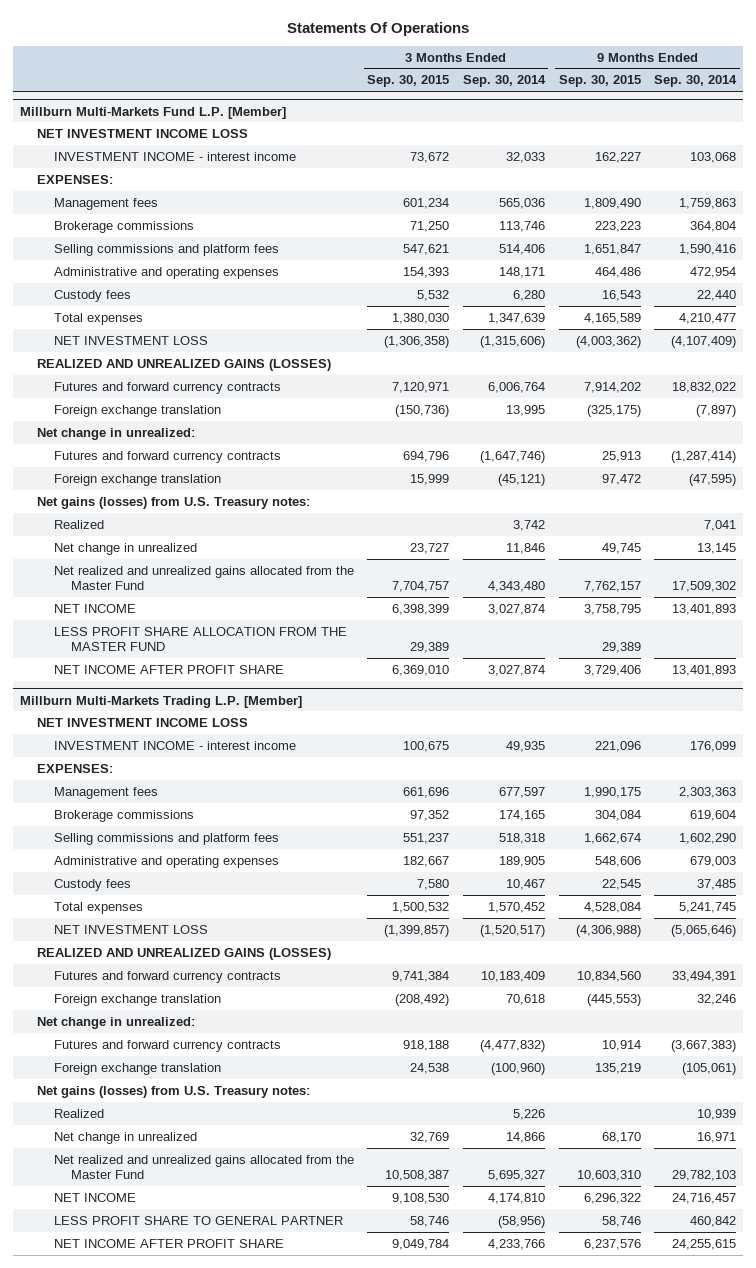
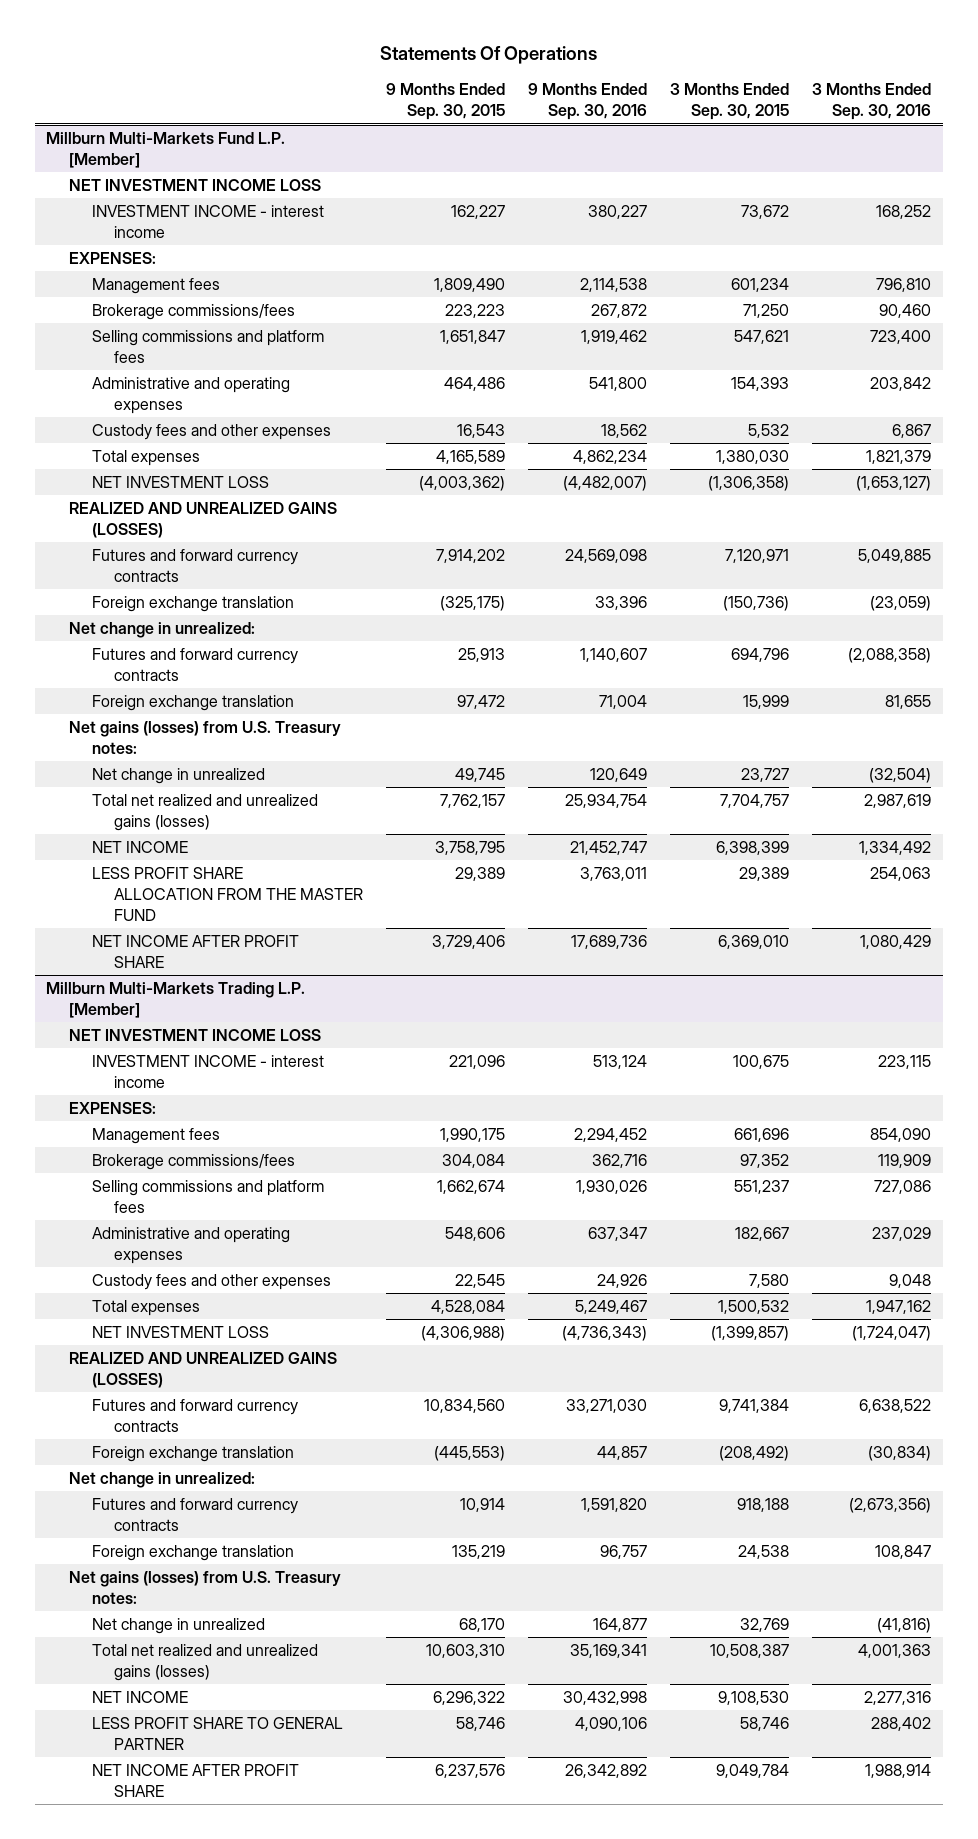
- | 3 Months Ended Sep. 30, 2015 | 3 Months Ended Sep. 30, 2014 | 9 Months Ended Sep. 30, 2015 | 9 Months Ended Sep. 30, 2014
+ | 9 Months Ended Sep. 30, 2015 | 9 Months Ended Sep. 30, 2016 | 3 Months Ended Sep. 30, 2015 | 3 Months Ended Sep. 30, 2016
@ Millburn Multi-Markets Fund L.P. [Member]
- Brokerage commissions | 71,250 | 113,746 | 223,223 | 364,804
+ Brokerage commissions/fees | 223,223 | 267,872 | 71,250 | 90,460
- Custody fees | 5,532 | 6,280 | 16,543 | 22,440
+ Custody fees and other expenses | 16,543 | 18,562 | 5,532 | 6,867
- Realized | | 3,742 | | 7,041
- Net realized and unrealized gains allocated from the Master Fund | 7,704,757 | 4,343,480 | 7,762,157 | 17,509,302
+ Total net realized and unrealized gains (losses) | 7,762,157 | 25,934,754 | 7,704,757 | 2,987,619
@ Millburn Multi-Markets Trading L.P. [Member]
- Brokerage commissions | 97,352 | 174,165 | 304,084 | 619,604
+ Brokerage commissions/fees | 304,084 | 362,716 | 97,352 | 119,909
- Custody fees | 7,580 | 10,467 | 22,545 | 37,485
+ Custody fees and other expenses | 22,545 | 24,926 | 7,580 | 9,048
- Realized | | 5,226 | | 10,939
- Net realized and unrealized gains allocated from the Master Fund | 10,508,387 | 5,695,327 | 10,603,310 | 29,782,103
+ Total net realized and unrealized gains (losses) | 10,603,310 | 35,169,341 | 10,508,387 | 4,001,363

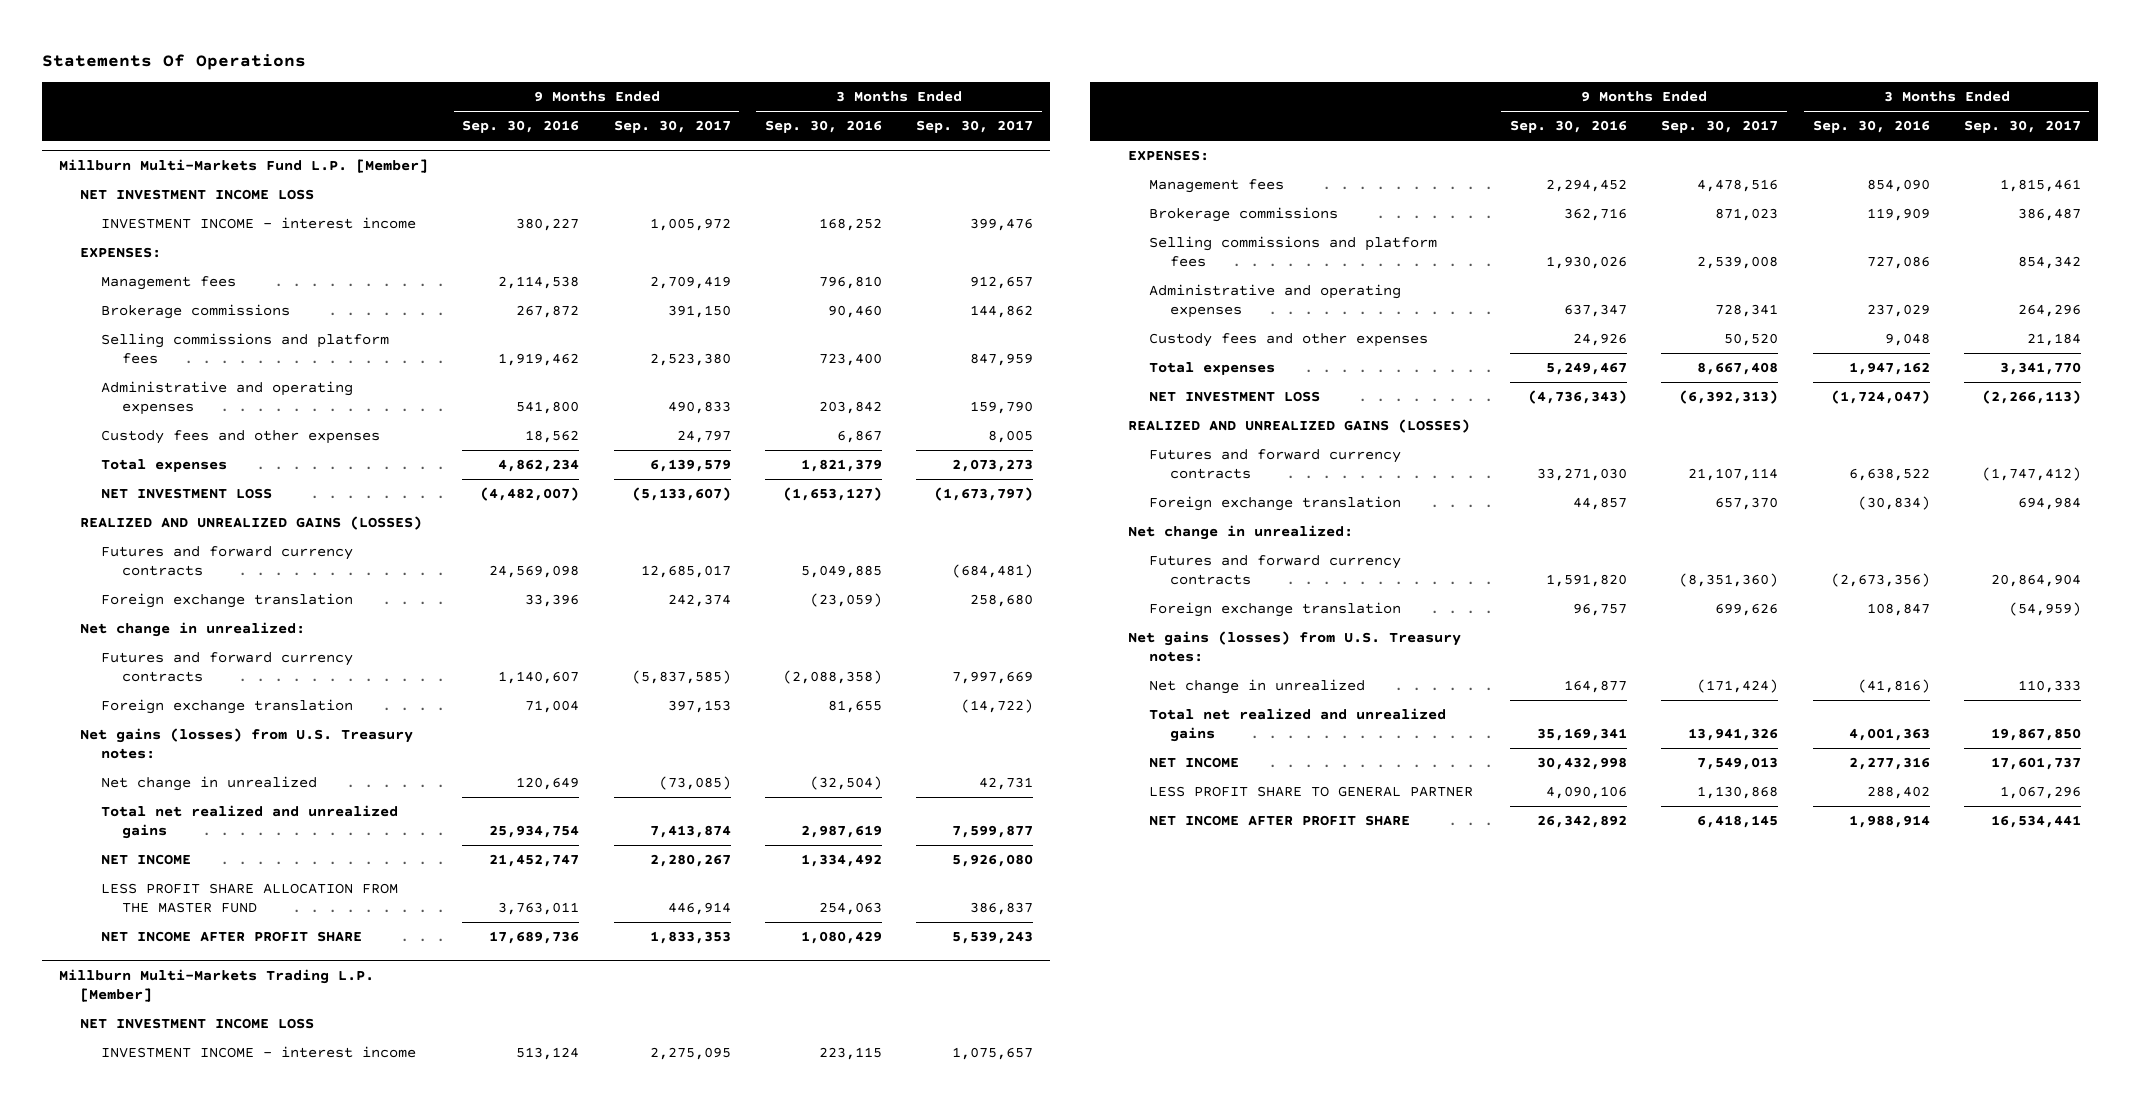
- | 9 Months Ended Sep. 30, 2015 | 9 Months Ended Sep. 30, 2016 | 3 Months Ended Sep. 30, 2015 | 3 Months Ended Sep. 30, 2016
+ | 9 Months Ended Sep. 30, 2016 | 9 Months Ended Sep. 30, 2017 | 3 Months Ended Sep. 30, 2016 | 3 Months Ended Sep. 30, 2017
@ Millburn Multi-Markets Fund L.P. [Member]
- Brokerage commissions/fees | 223,223 | 267,872 | 71,250 | 90,460
+ Brokerage commissions | 267,872 | 391,150 | 90,460 | 144,862
- Total net realized and unrealized gains (losses) | 7,762,157 | 25,934,754 | 7,704,757 | 2,987,619
+ Total net realized and unrealized gains | 25,934,754 | 7,413,874 | 2,987,619 | 7,599,877
@ Millburn Multi-Markets Trading L.P. [Member]
- Brokerage commissions/fees | 304,084 | 362,716 | 97,352 | 119,909
+ Brokerage commissions | 362,716 | 871,023 | 119,909 | 386,487
- Total net realized and unrealized gains (losses) | 10,603,310 | 35,169,341 | 10,508,387 | 4,001,363
+ Total net realized and unrealized gains | 35,169,341 | 13,941,326 | 4,001,363 | 19,867,850

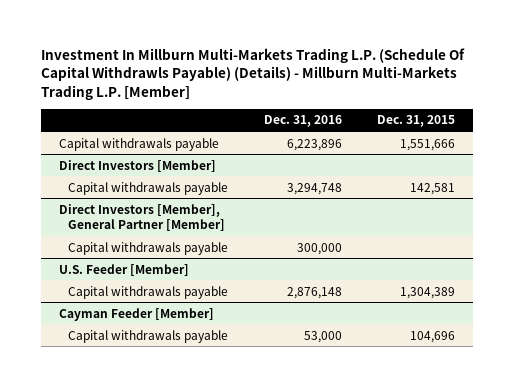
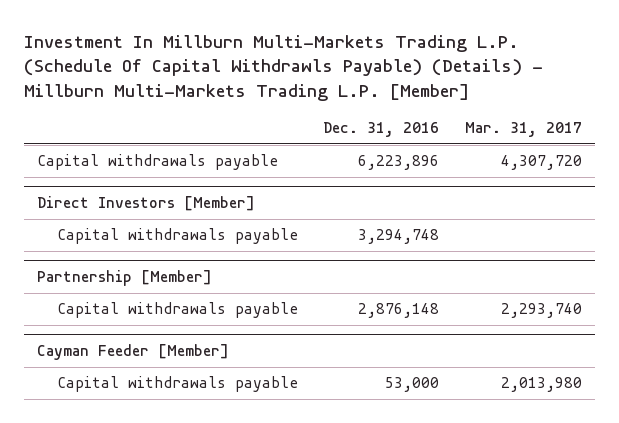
- | Dec. 31, 2016 | Dec. 31, 2015
+ | Dec. 31, 2016 | Mar. 31, 2017
- Direct Investors [Member], General Partner [Member]
- Capital withdrawals payable | 300,000 |
- U.S. Feeder [Member]
+ Partnership [Member]

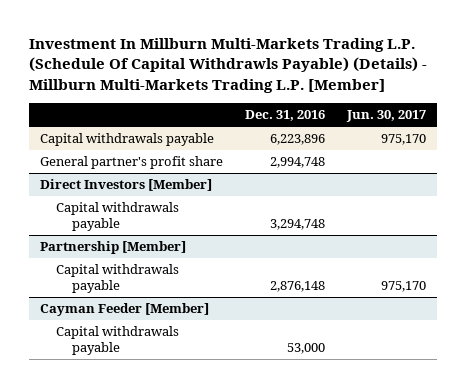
- | Dec. 31, 2016 | Mar. 31, 2017
+ | Dec. 31, 2016 | Jun. 30, 2017
+ General partner's profit share | 2,994,748 |

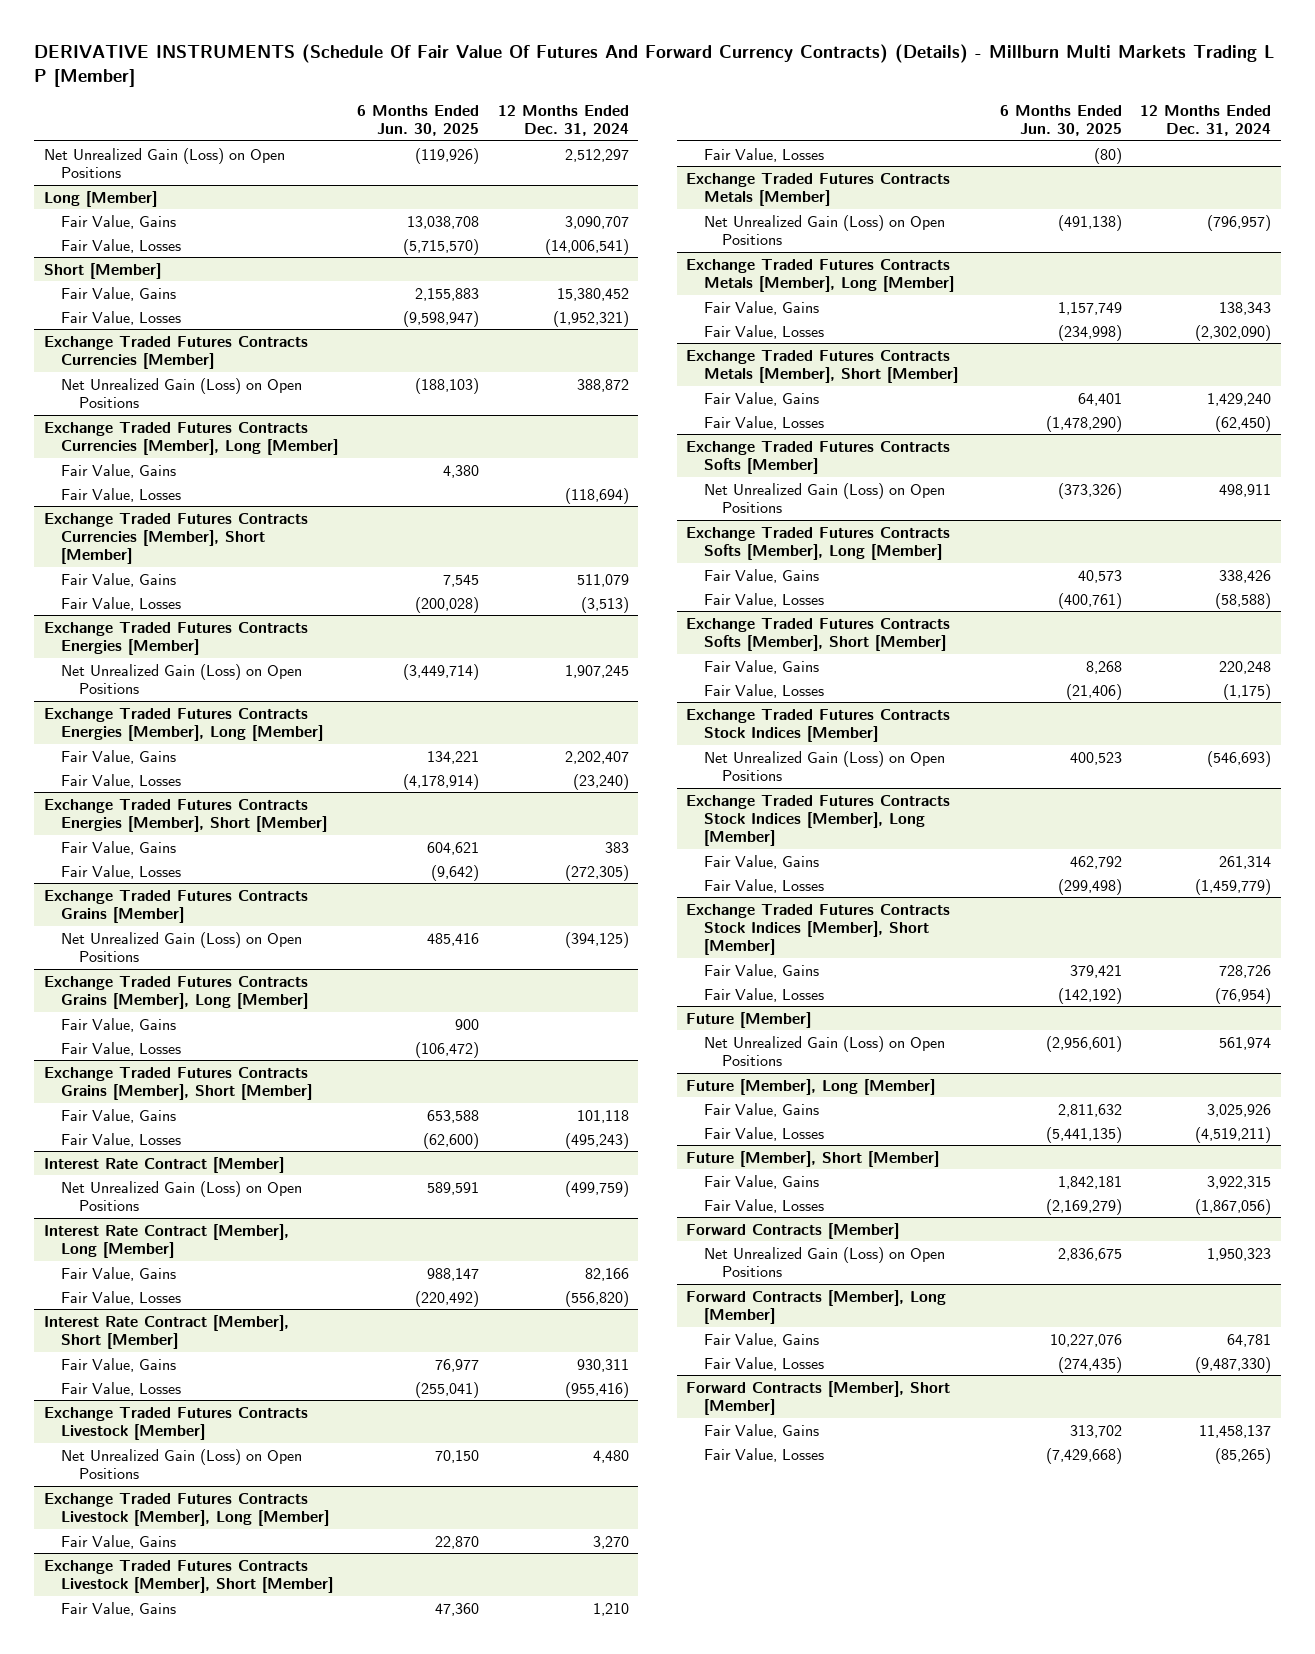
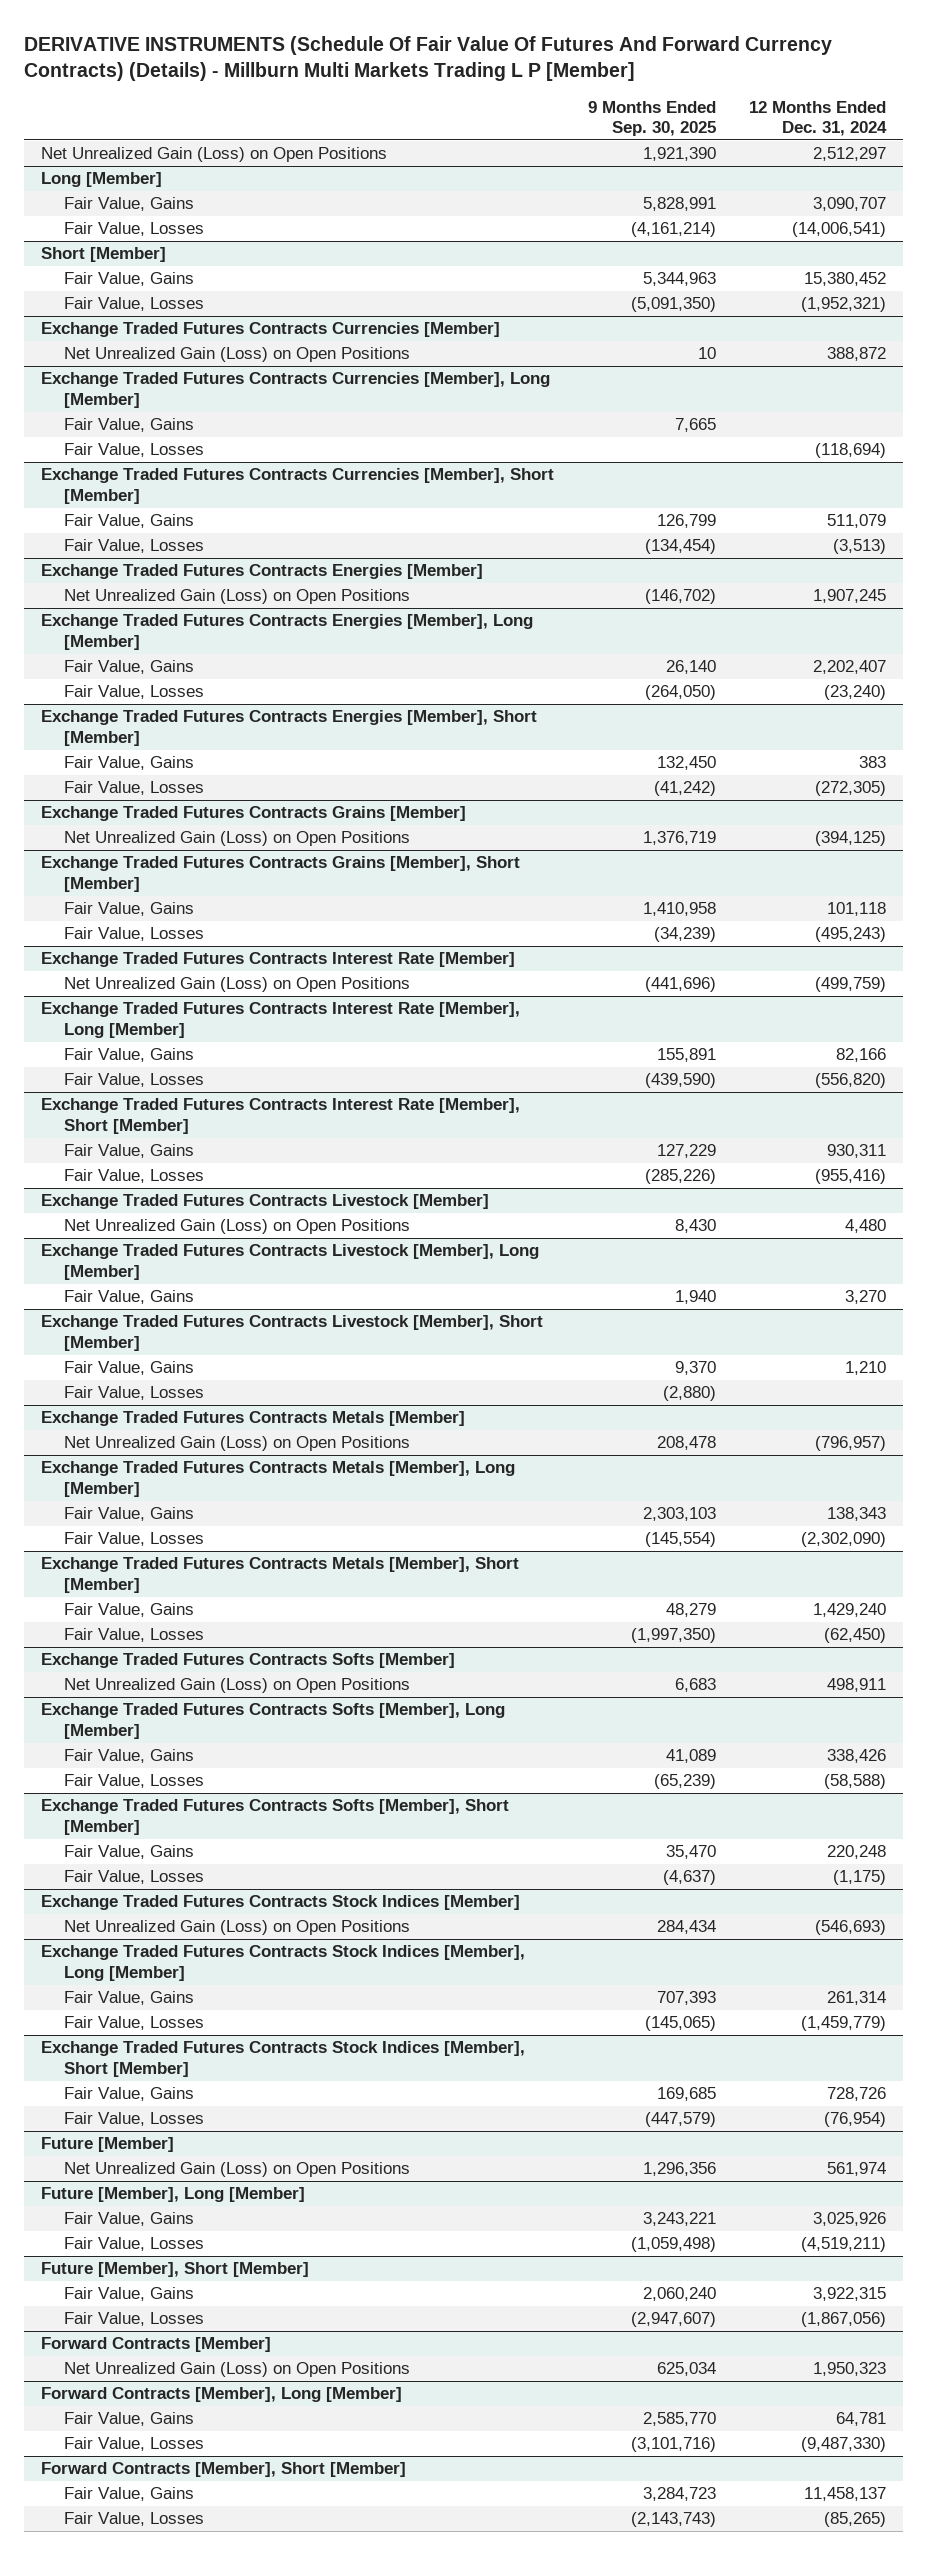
- | 6 Months Ended Jun. 30, 2025 | 12 Months Ended Dec. 31, 2024
+ | 9 Months Ended Sep. 30, 2025 | 12 Months Ended Dec. 31, 2024
- Exchange Traded Futures Contracts Grains [Member], Long [Member]
- Fair Value, Gains | 900 |
- Fair Value, Losses | (106,472) |
- Interest Rate Contract [Member]
+ Exchange Traded Futures Contracts Interest Rate [Member]
- Interest Rate Contract [Member], Long [Member]
+ Exchange Traded Futures Contracts Interest Rate [Member], Long [Member]
- Interest Rate Contract [Member], Short [Member]
+ Exchange Traded Futures Contracts Interest Rate [Member], Short [Member]

